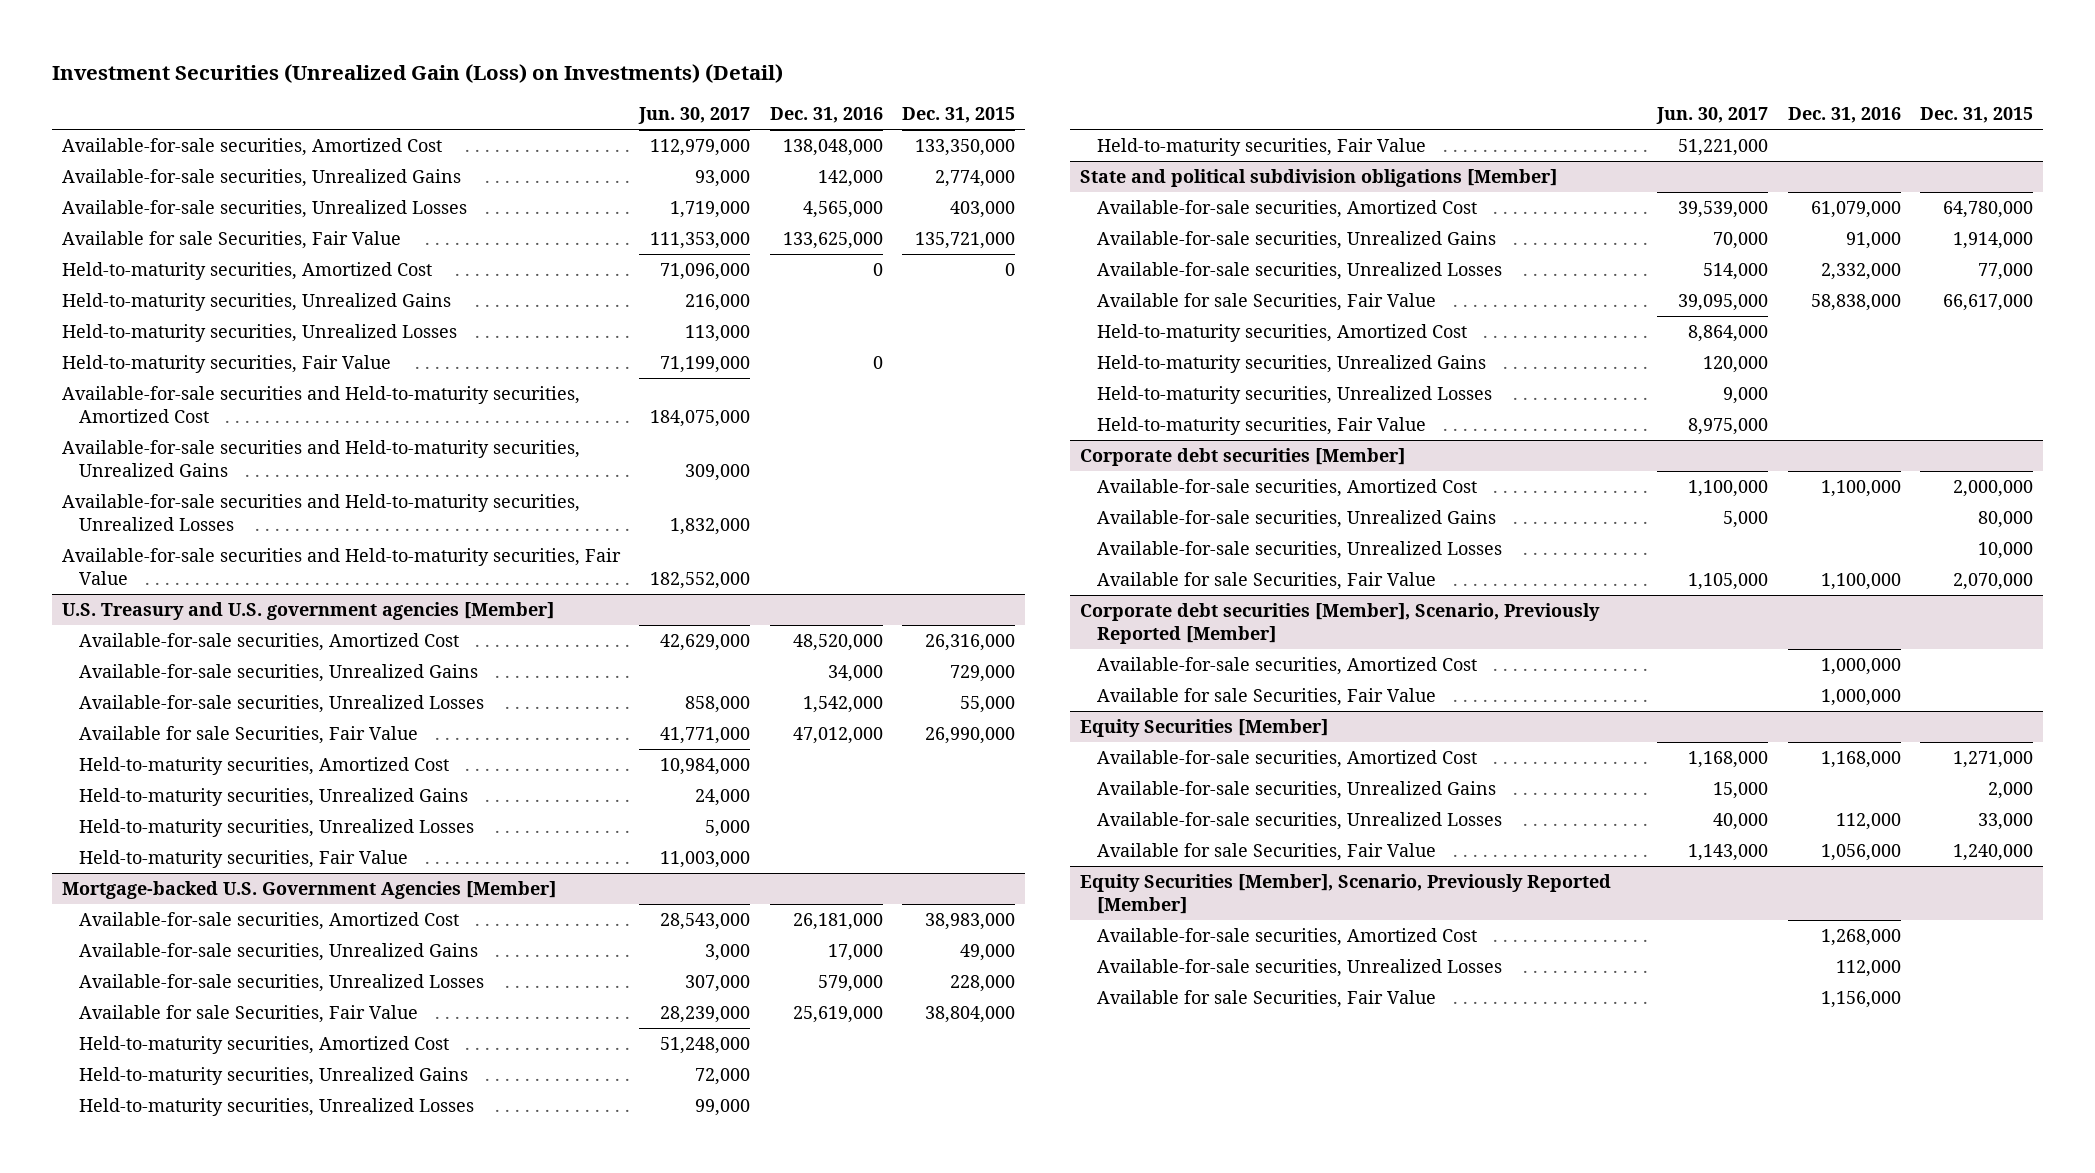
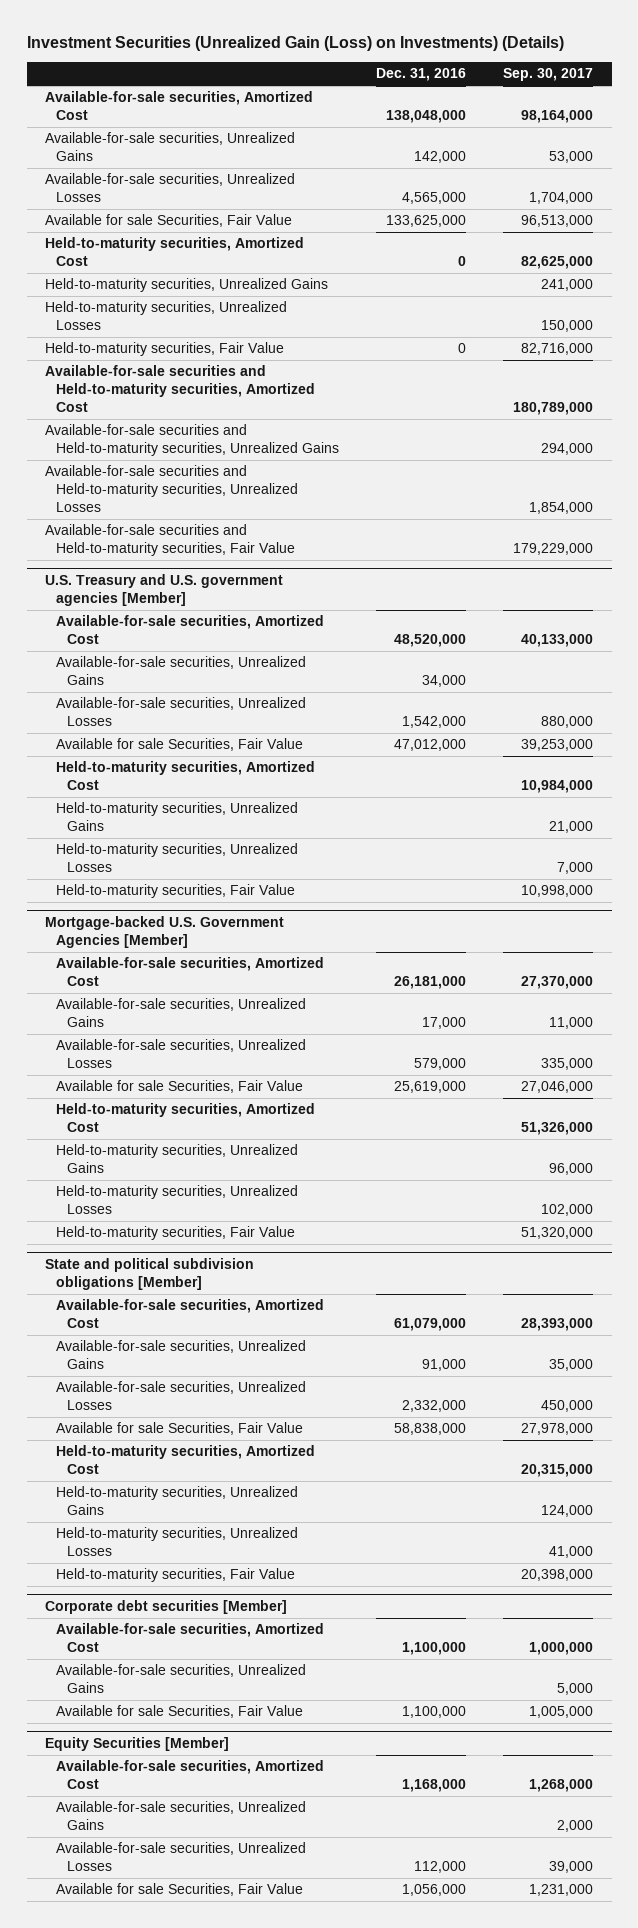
- Investment Securities (Unrealized Gain (Loss) on Investments) (Detail)
+ Investment Securities (Unrealized Gain (Loss) on Investments) (Details)
- | Jun. 30, 2017 | Dec. 31, 2016 | Dec. 31, 2015
+ | Dec. 31, 2016 | Sep. 30, 2017
@ Corporate debt securities [Member]
- Available-for-sale securities, Unrealized Losses | | | 10,000
- Corporate debt securities [Member], Scenario, Previously Reported [Member]
- Available-for-sale securities, Amortized Cost | | 1,000,000 |
- Available for sale Securities, Fair Value | | 1,000,000 |
- Equity Securities [Member], Scenario, Previously Reported [Member]
- Available-for-sale securities, Amortized Cost | | 1,268,000 |
- Available-for-sale securities, Unrealized Losses | | 112,000 |
- Available for sale Securities, Fair Value | | 1,156,000 |

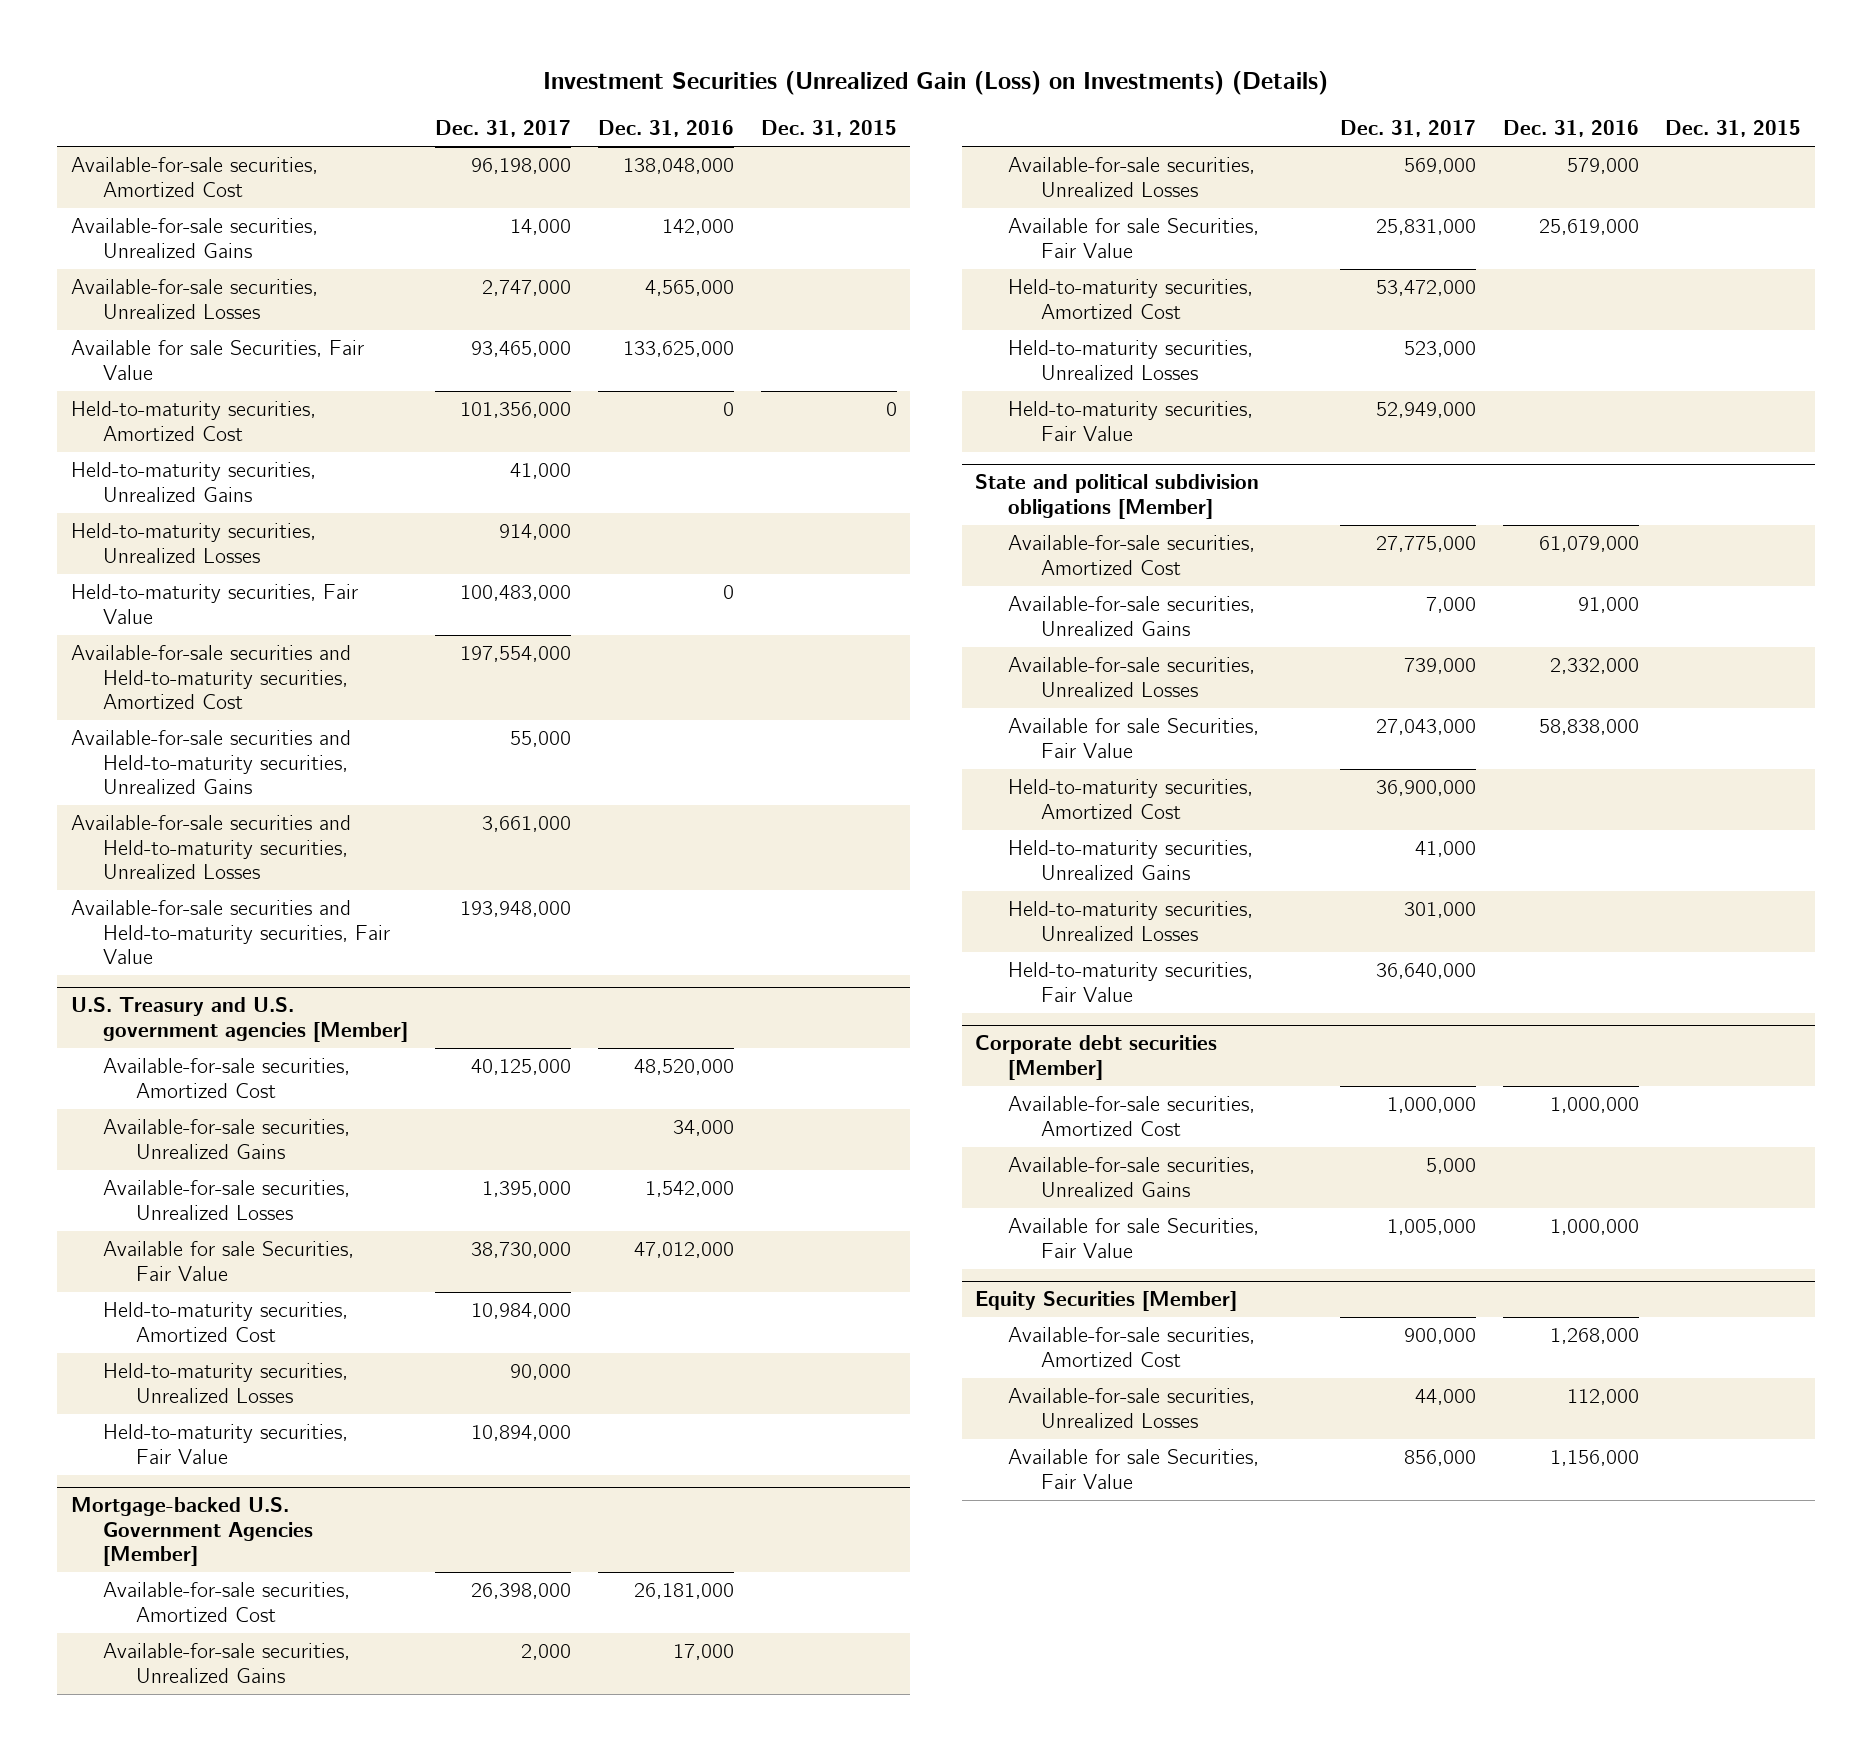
- | Dec. 31, 2016 | Sep. 30, 2017
+ | Dec. 31, 2017 | Dec. 31, 2016 | Dec. 31, 2015
@ U.S. Treasury and U.S. government agencies [Member]
- Held-to-maturity securities, Unrealized Gains | | 21,000
@ Mortgage-backed U.S. Government Agencies [Member]
- Held-to-maturity securities, Unrealized Gains | | 96,000
@ Corporate debt securities [Member]
- Available-for-sale securities, Amortized Cost | 1,100,000 | 1,000,000
+ Available-for-sale securities, Amortized Cost | 1,000,000 | 1,000,000 |
- Available for sale Securities, Fair Value | 1,100,000 | 1,005,000
+ Available for sale Securities, Fair Value | 1,005,000 | 1,000,000 |
@ Equity Securities [Member]
- Available-for-sale securities, Amortized Cost | 1,168,000 | 1,268,000
- Available-for-sale securities, Unrealized Gains | | 2,000
+ Available-for-sale securities, Amortized Cost | 900,000 | 1,268,000 |
- Available for sale Securities, Fair Value | 1,056,000 | 1,231,000
+ Available for sale Securities, Fair Value | 856,000 | 1,156,000 |

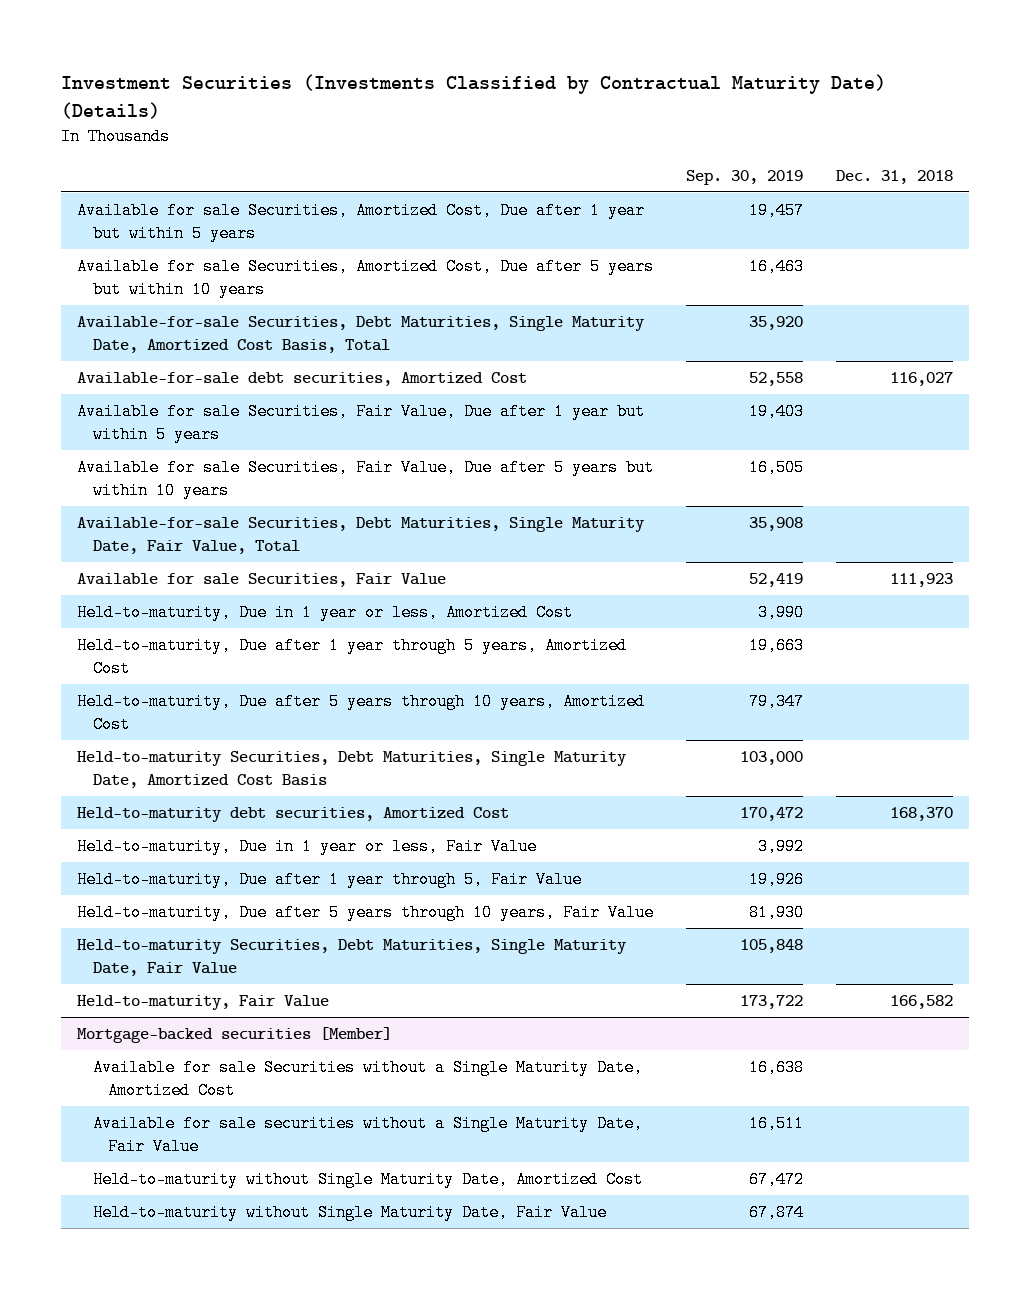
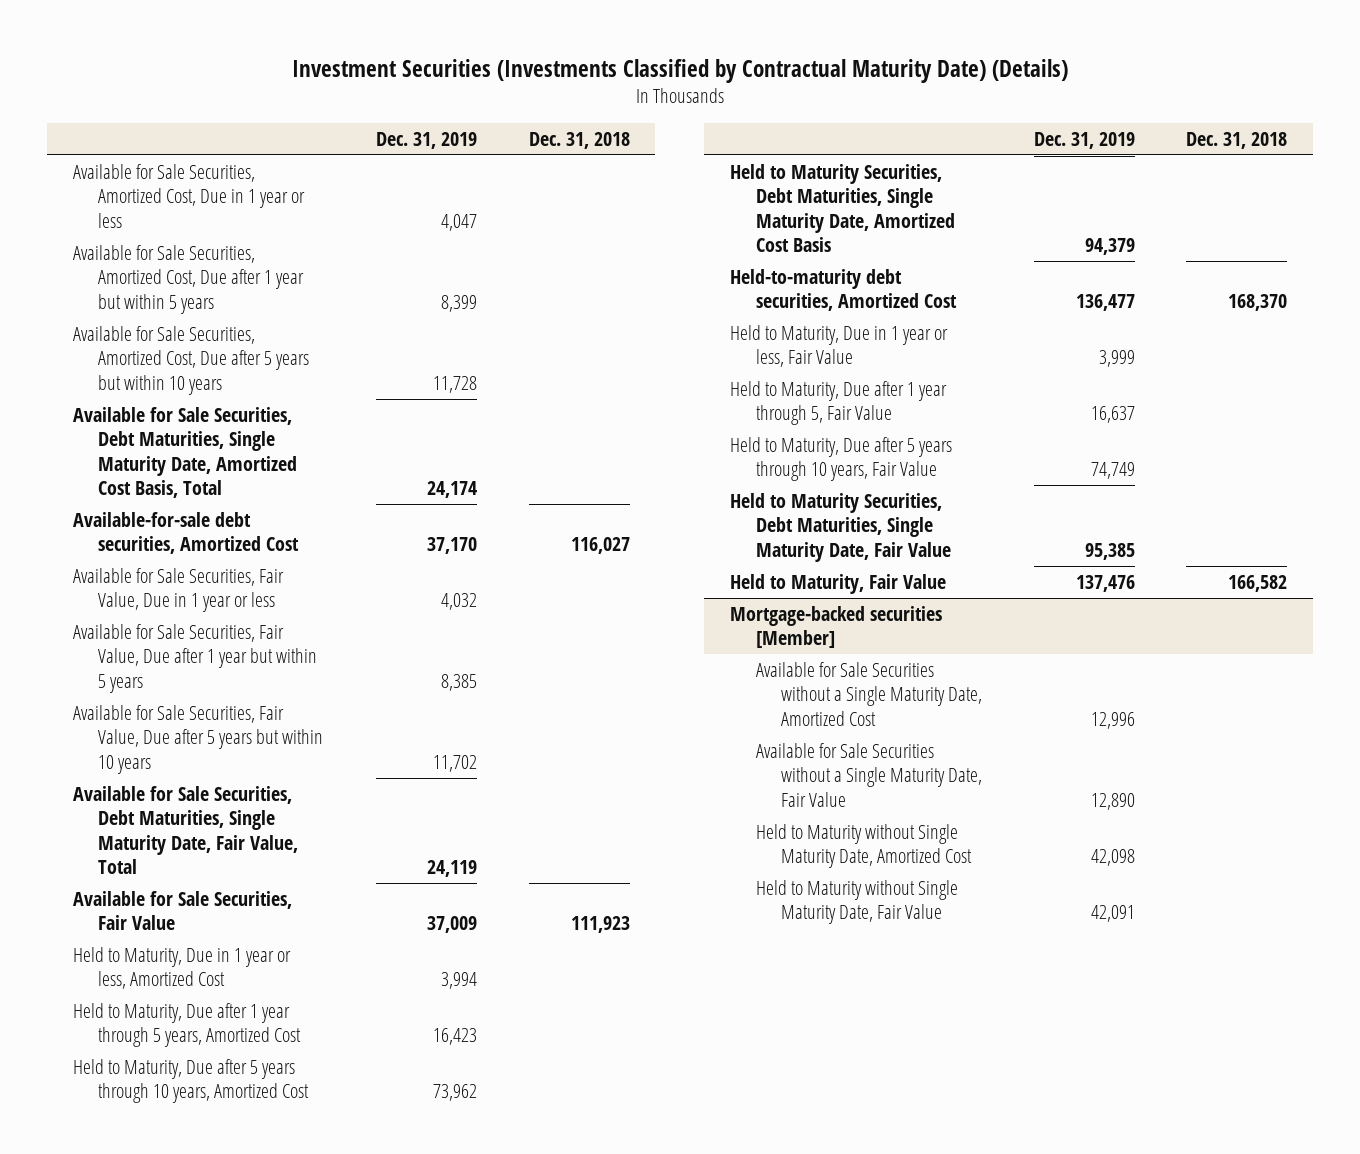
- | Sep. 30, 2019 | Dec. 31, 2018
+ | Dec. 31, 2019 | Dec. 31, 2018
- Available for sale Securities, Amortized Cost, Due after 1 year but within 5 years | 19,457 |
- Available for sale Securities, Amortized Cost, Due after 5 years but within 10 years | 16,463 |
- Available-for-sale Securities, Debt Maturities, Single Maturity Date, Amortized Cost Basis, Total | 35,920 |
+ Available for Sale Securities, Amortized Cost, Due in 1 year or less | 4,047 |
+ Available for Sale Securities, Amortized Cost, Due after 1 year but within 5 years | 8,399 |
+ Available for Sale Securities, Amortized Cost, Due after 5 years but within 10 years | 11,728 |
+ Available for Sale Securities, Debt Maturities, Single Maturity Date, Amortized Cost Basis, Total | 24,174 |
- Available for sale Securities, Fair Value, Due after 1 year but within 5 years | 19,403 |
- Available for sale Securities, Fair Value, Due after 5 years but within 10 years | 16,505 |
- Available-for-sale Securities, Debt Maturities, Single Maturity Date, Fair Value, Total | 35,908 |
- Available for sale Securities, Fair Value | 52,419 | 111,923
- Held-to-maturity, Due in 1 year or less, Amortized Cost | 3,990 |
- Held-to-maturity, Due after 1 year through 5 years, Amortized Cost | 19,663 |
- Held-to-maturity, Due after 5 years through 10 years, Amortized Cost | 79,347 |
- Held-to-maturity Securities, Debt Maturities, Single Maturity Date, Amortized Cost Basis | 103,000 |
+ Available for Sale Securities, Fair Value, Due in 1 year or less | 4,032 |
+ Available for Sale Securities, Fair Value, Due after 1 year but within 5 years | 8,385 |
+ Available for Sale Securities, Fair Value, Due after 5 years but within 10 years | 11,702 |
+ Available for Sale Securities, Debt Maturities, Single Maturity Date, Fair Value, Total | 24,119 |
+ Available for Sale Securities, Fair Value | 37,009 | 111,923
+ Held to Maturity, Due in 1 year or less, Amortized Cost | 3,994 |
+ Held to Maturity, Due after 1 year through 5 years, Amortized Cost | 16,423 |
+ Held to Maturity, Due after 5 years through 10 years, Amortized Cost | 73,962 |
+ Held to Maturity Securities, Debt Maturities, Single Maturity Date, Amortized Cost Basis | 94,379 |
- Held-to-maturity, Due in 1 year or less, Fair Value | 3,992 |
- Held-to-maturity, Due after 1 year through 5, Fair Value | 19,926 |
- Held-to-maturity, Due after 5 years through 10 years, Fair Value | 81,930 |
- Held-to-maturity Securities, Debt Maturities, Single Maturity Date, Fair Value | 105,848 |
- Held-to-maturity, Fair Value | 173,722 | 166,582
+ Held to Maturity, Due in 1 year or less, Fair Value | 3,999 |
+ Held to Maturity, Due after 1 year through 5, Fair Value | 16,637 |
+ Held to Maturity, Due after 5 years through 10 years, Fair Value | 74,749 |
+ Held to Maturity Securities, Debt Maturities, Single Maturity Date, Fair Value | 95,385 |
+ Held to Maturity, Fair Value | 137,476 | 166,582
@ Mortgage-backed securities [Member]
- Available for sale Securities without a Single Maturity Date, Amortized Cost | 16,638 |
- Available for sale securities without a Single Maturity Date, Fair Value | 16,511 |
- Held-to-maturity without Single Maturity Date, Amortized Cost | 67,472 |
- Held-to-maturity without Single Maturity Date, Fair Value | 67,874 |
+ Available for Sale Securities without a Single Maturity Date, Amortized Cost | 12,996 |
+ Available for Sale Securities without a Single Maturity Date, Fair Value | 12,890 |
+ Held to Maturity without Single Maturity Date, Amortized Cost | 42,098 |
+ Held to Maturity without Single Maturity Date, Fair Value | 42,091 |

